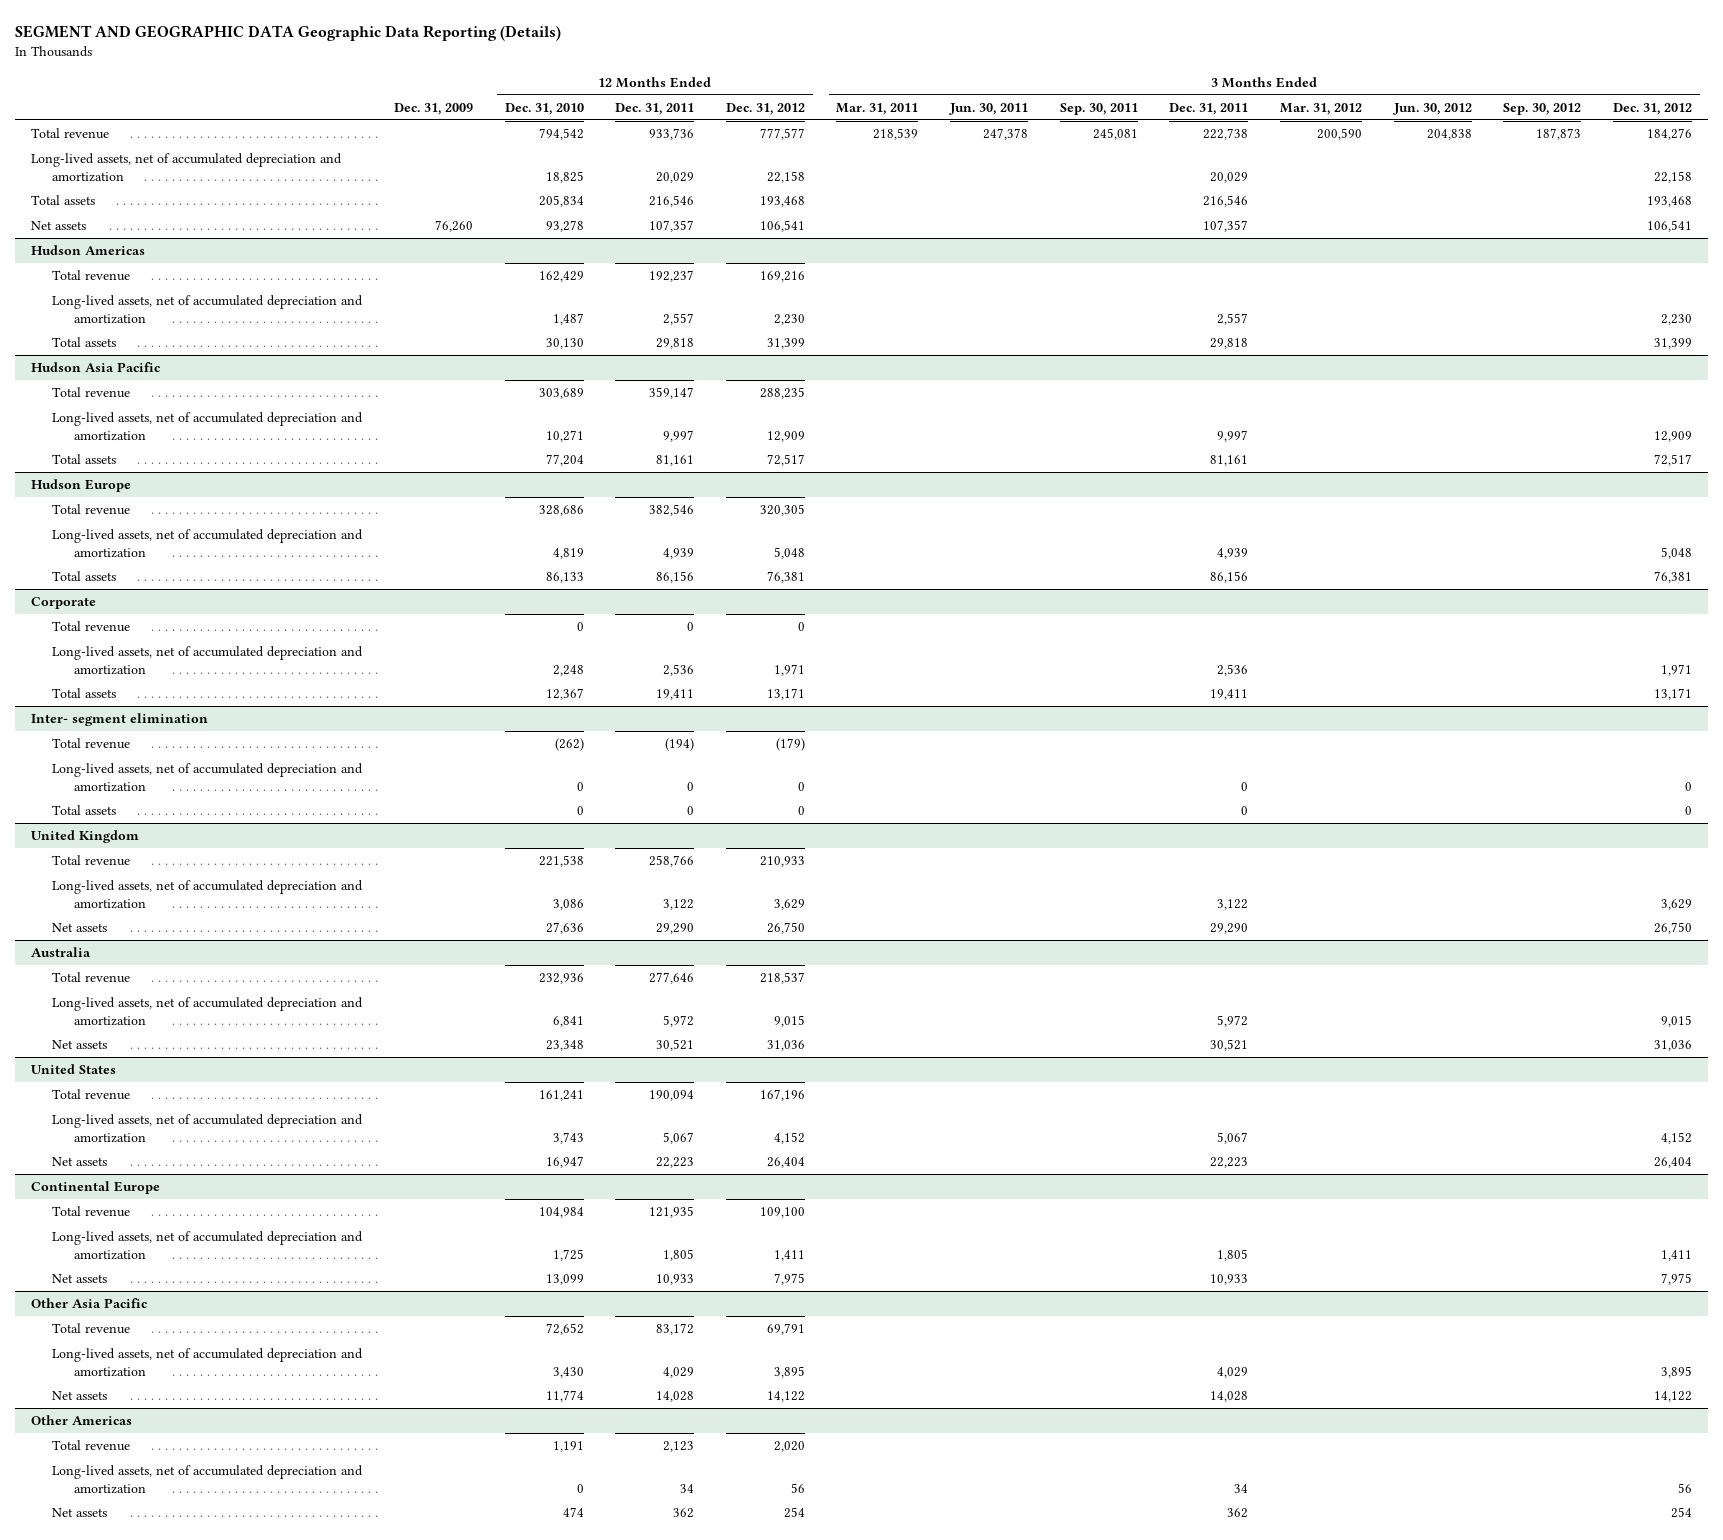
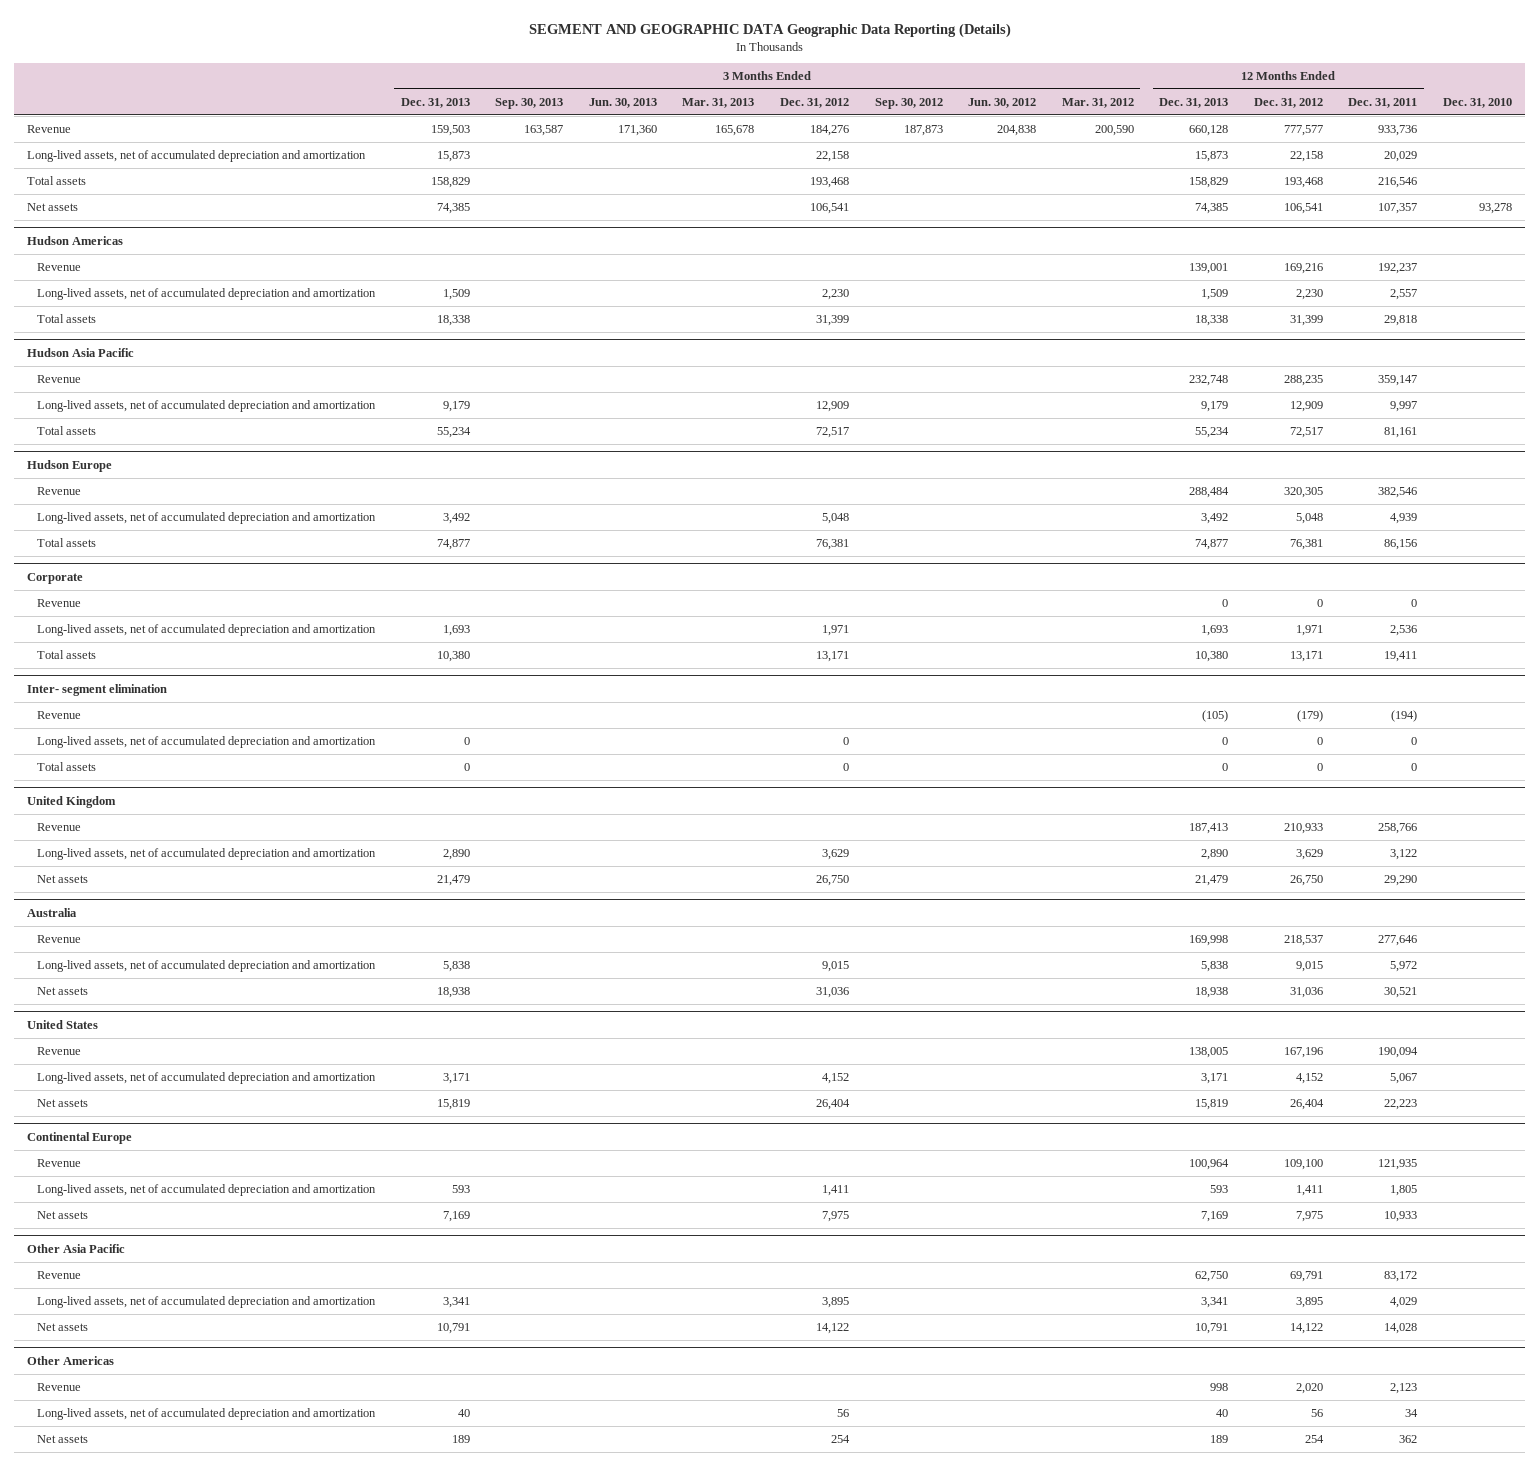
- | Dec. 31, 2009 | 12 Months Ended Dec. 31, 2010 | 12 Months Ended Dec. 31, 2011 | 12 Months Ended Dec. 31, 2012 | 3 Months Ended Mar. 31, 2011 | 3 Months Ended Jun. 30, 2011 | 3 Months Ended Sep. 30, 2011 | 3 Months Ended Dec. 31, 2011 | 3 Months Ended Mar. 31, 2012 | 3 Months Ended Jun. 30, 2012 | 3 Months Ended Sep. 30, 2012 | 3 Months Ended Dec. 31, 2012
+ | 3 Months Ended Dec. 31, 2013 | 3 Months Ended Sep. 30, 2013 | 3 Months Ended Jun. 30, 2013 | 3 Months Ended Mar. 31, 2013 | 3 Months Ended Dec. 31, 2012 | 3 Months Ended Sep. 30, 2012 | 3 Months Ended Jun. 30, 2012 | 3 Months Ended Mar. 31, 2012 | 12 Months Ended Dec. 31, 2013 | 12 Months Ended Dec. 31, 2012 | 12 Months Ended Dec. 31, 2011 | Dec. 31, 2010
- Total revenue | | 794,542 | 933,736 | 777,577 | 218,539 | 247,378 | 245,081 | 222,738 | 200,590 | 204,838 | 187,873 | 184,276
+ Revenue | 159,503 | 163,587 | 171,360 | 165,678 | 184,276 | 187,873 | 204,838 | 200,590 | 660,128 | 777,577 | 933,736 |
@ Hudson Americas
- Total revenue | | 162,429 | 192,237 | 169,216 | | | | | | | |
+ Revenue | | | | | | | | | 139,001 | 169,216 | 192,237 |
@ Hudson Asia Pacific
- Total revenue | | 303,689 | 359,147 | 288,235 | | | | | | | |
+ Revenue | | | | | | | | | 232,748 | 288,235 | 359,147 |
@ Hudson Europe
- Total revenue | | 328,686 | 382,546 | 320,305 | | | | | | | |
+ Revenue | | | | | | | | | 288,484 | 320,305 | 382,546 |
@ Corporate
- Total revenue | | 0 | 0 | 0 | | | | | | | |
+ Revenue | | | | | | | | | 0 | 0 | 0 |
@ Inter- segment elimination
- Total revenue | | (262) | (194) | (179) | | | | | | | |
+ Revenue | | | | | | | | | (105) | (179) | (194) |
@ United Kingdom
- Total revenue | | 221,538 | 258,766 | 210,933 | | | | | | | |
+ Revenue | | | | | | | | | 187,413 | 210,933 | 258,766 |
@ Australia
- Total revenue | | 232,936 | 277,646 | 218,537 | | | | | | | |
+ Revenue | | | | | | | | | 169,998 | 218,537 | 277,646 |
@ United States
- Total revenue | | 161,241 | 190,094 | 167,196 | | | | | | | |
+ Revenue | | | | | | | | | 138,005 | 167,196 | 190,094 |
@ Continental Europe
- Total revenue | | 104,984 | 121,935 | 109,100 | | | | | | | |
+ Revenue | | | | | | | | | 100,964 | 109,100 | 121,935 |
@ Other Asia Pacific
- Total revenue | | 72,652 | 83,172 | 69,791 | | | | | | | |
+ Revenue | | | | | | | | | 62,750 | 69,791 | 83,172 |
@ Other Americas
- Total revenue | | 1,191 | 2,123 | 2,020 | | | | | | | |
+ Revenue | | | | | | | | | 998 | 2,020 | 2,123 |

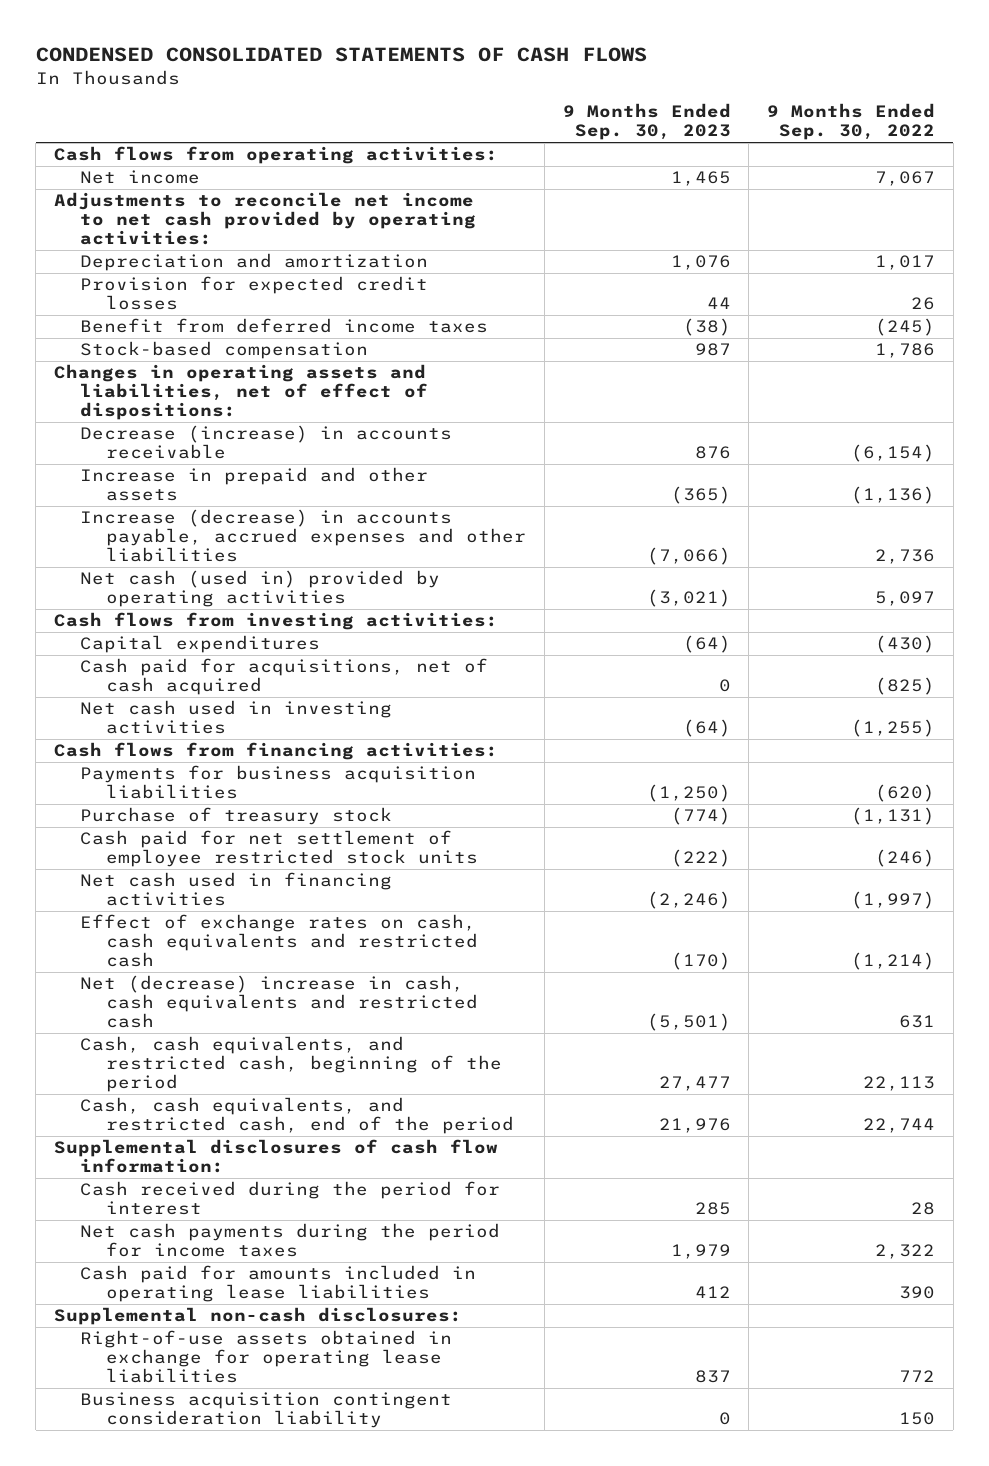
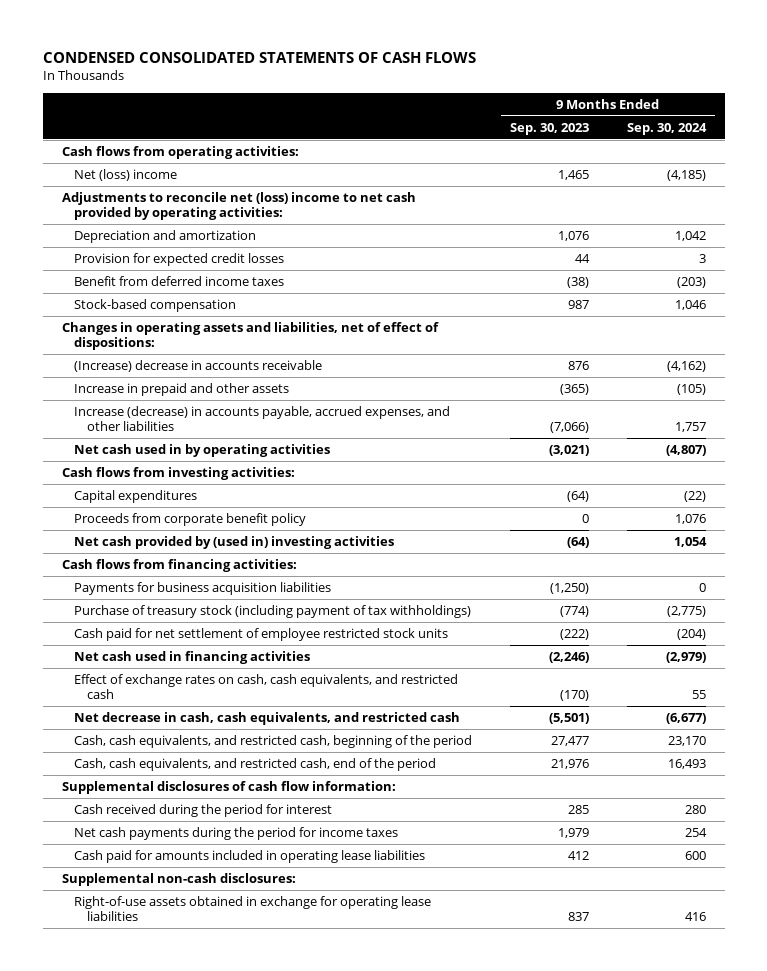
- | 9 Months Ended Sep. 30, 2023 | 9 Months Ended Sep. 30, 2022
+ | 9 Months Ended Sep. 30, 2023 | 9 Months Ended Sep. 30, 2024
- Net income | 1,465 | 7,067
- Adjustments to reconcile net income to net cash provided by operating activities:
+ Net (loss) income | 1,465 | (4,185)
+ Adjustments to reconcile net (loss) income to net cash provided by operating activities:
- Decrease (increase) in accounts receivable | 876 | (6,154)
+ (Increase) decrease in accounts receivable | 876 | (4,162)
- Increase (decrease) in accounts payable, accrued expenses and other liabilities | (7,066) | 2,736
- Net cash (used in) provided by operating activities | (3,021) | 5,097
+ Increase (decrease) in accounts payable, accrued expenses, and other liabilities | (7,066) | 1,757
+ Net cash used in by operating activities | (3,021) | (4,807)
- Cash paid for acquisitions, net of cash acquired | 0 | (825)
- Net cash used in investing activities | (64) | (1,255)
+ Proceeds from corporate benefit policy | 0 | 1,076
+ Net cash provided by (used in) investing activities | (64) | 1,054
- Purchase of treasury stock | (774) | (1,131)
+ Purchase of treasury stock (including payment of tax withholdings) | (774) | (2,775)
- Effect of exchange rates on cash, cash equivalents and restricted cash | (170) | (1,214)
- Net (decrease) increase in cash, cash equivalents and restricted cash | (5,501) | 631
+ Effect of exchange rates on cash, cash equivalents, and restricted cash | (170) | 55
+ Net decrease in cash, cash equivalents, and restricted cash | (5,501) | (6,677)
- Business acquisition contingent consideration liability | 0 | 150

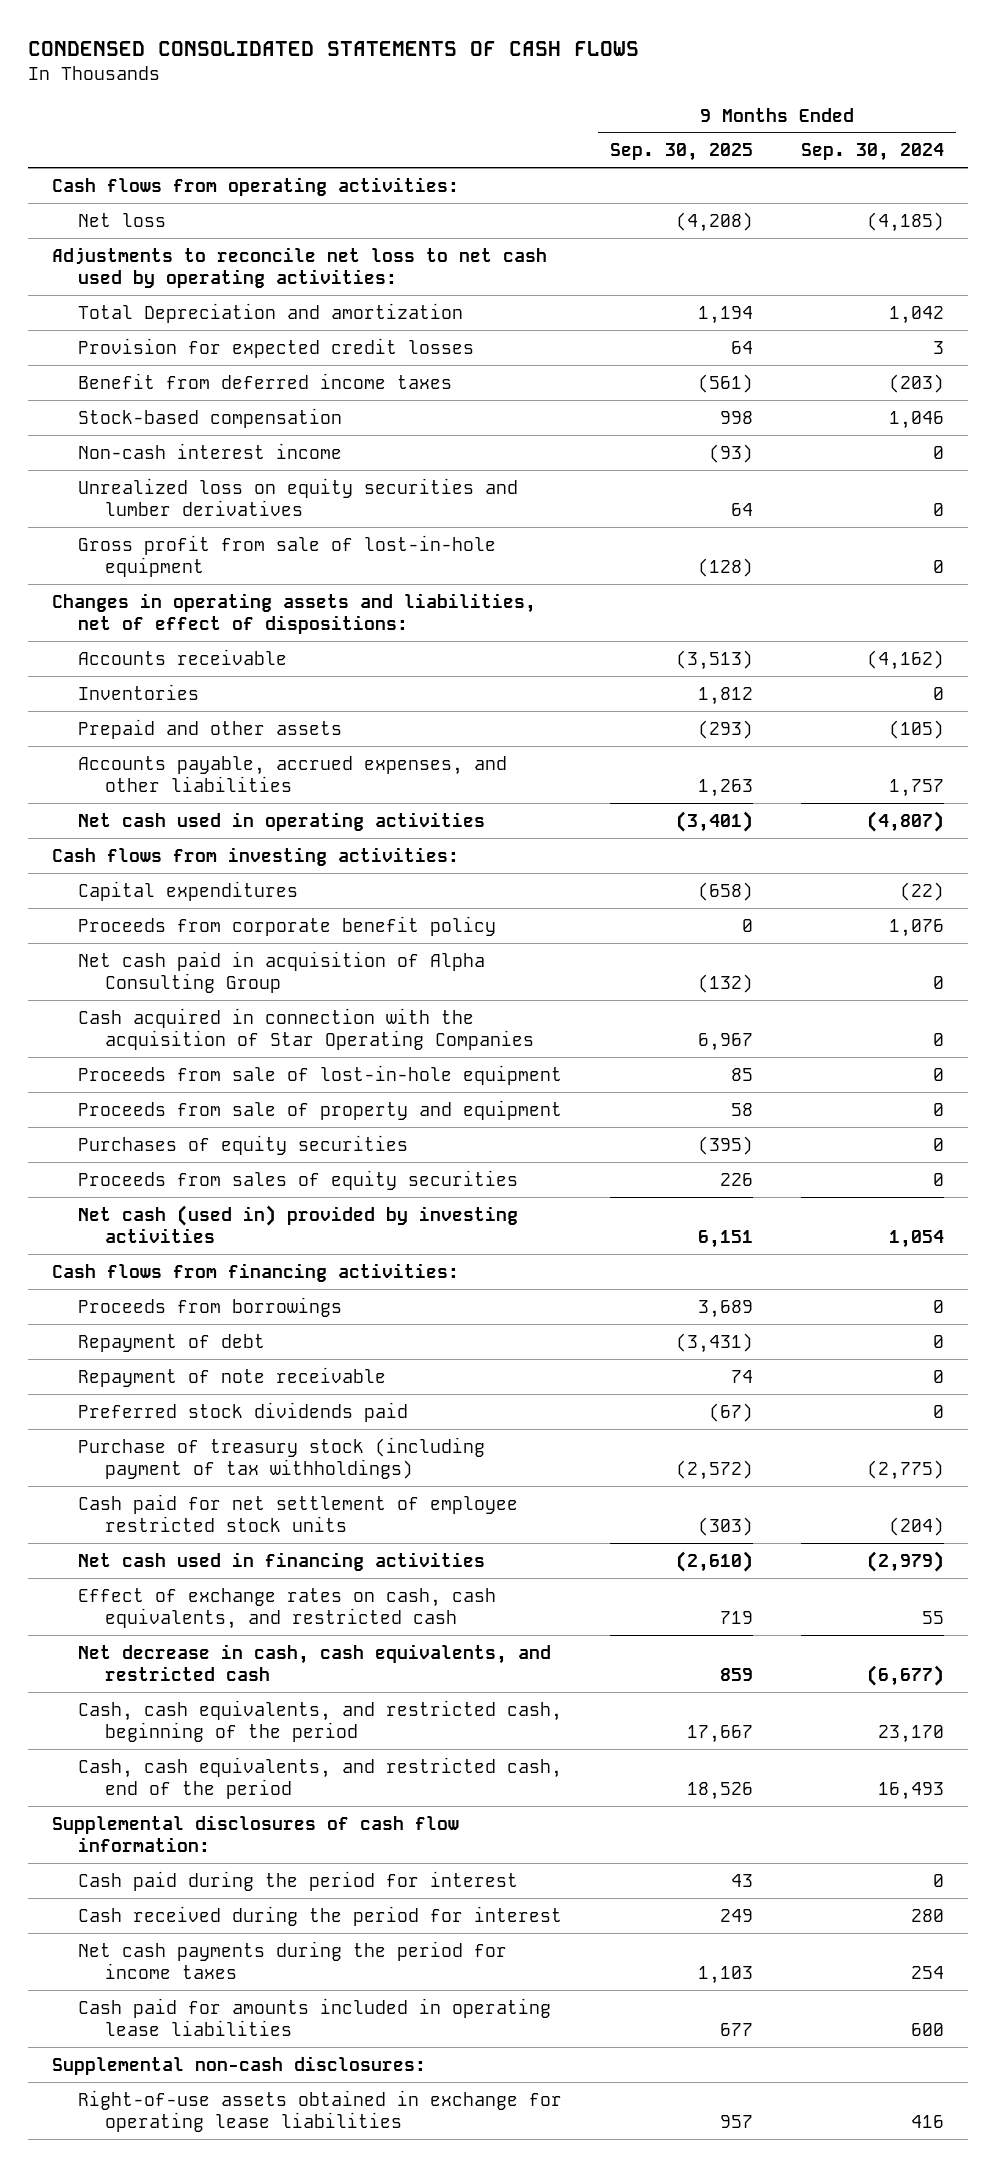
- | 9 Months Ended Sep. 30, 2023 | 9 Months Ended Sep. 30, 2024
+ | 9 Months Ended Sep. 30, 2025 | 9 Months Ended Sep. 30, 2024
- Net (loss) income | 1,465 | (4,185)
- Adjustments to reconcile net (loss) income to net cash provided by operating activities:
- Depreciation and amortization | 1,076 | 1,042
+ Net loss | (4,208) | (4,185)
+ Adjustments to reconcile net loss to net cash used by operating activities:
+ Total Depreciation and amortization | 1,194 | 1,042
+ Non-cash interest income | (93) | 0
+ Unrealized loss on equity securities and lumber derivatives | 64 | 0
+ Gross profit from sale of lost-in-hole equipment | (128) | 0
- (Increase) decrease in accounts receivable | 876 | (4,162)
- Increase in prepaid and other assets | (365) | (105)
- Increase (decrease) in accounts payable, accrued expenses, and other liabilities | (7,066) | 1,757
- Net cash used in by operating activities | (3,021) | (4,807)
+ Accounts receivable | (3,513) | (4,162)
+ Inventories | 1,812 | 0
+ Prepaid and other assets | (293) | (105)
+ Accounts payable, accrued expenses, and other liabilities | 1,263 | 1,757
+ Net cash used in operating activities | (3,401) | (4,807)
- Net cash provided by (used in) investing activities | (64) | 1,054
+ Net cash paid in acquisition of Alpha Consulting Group | (132) | 0
+ Cash acquired in connection with the acquisition of Star Operating Companies | 6,967 | 0
+ Proceeds from sale of lost-in-hole equipment | 85 | 0
+ Proceeds from sale of property and equipment | 58 | 0
+ Purchases of equity securities | (395) | 0
+ Proceeds from sales of equity securities | 226 | 0
+ Net cash (used in) provided by investing activities | 6,151 | 1,054
- Payments for business acquisition liabilities | (1,250) | 0
+ Proceeds from borrowings | 3,689 | 0
+ Repayment of debt | (3,431) | 0
+ Repayment of note receivable | 74 | 0
+ Preferred stock dividends paid | (67) | 0
+ Cash paid during the period for interest | 43 | 0

